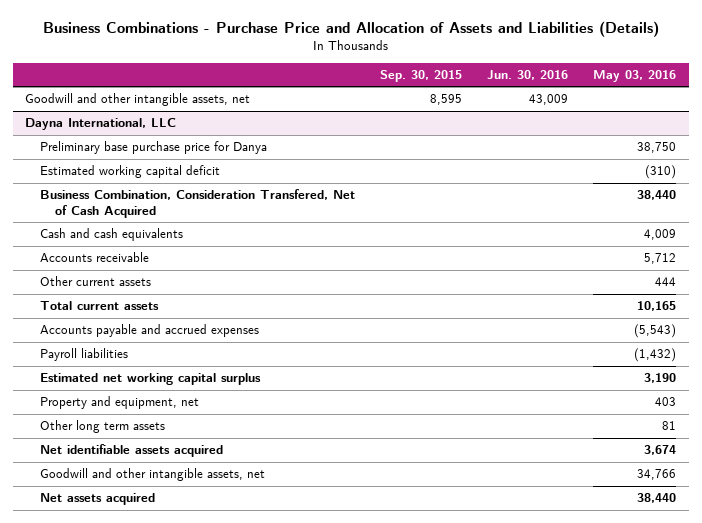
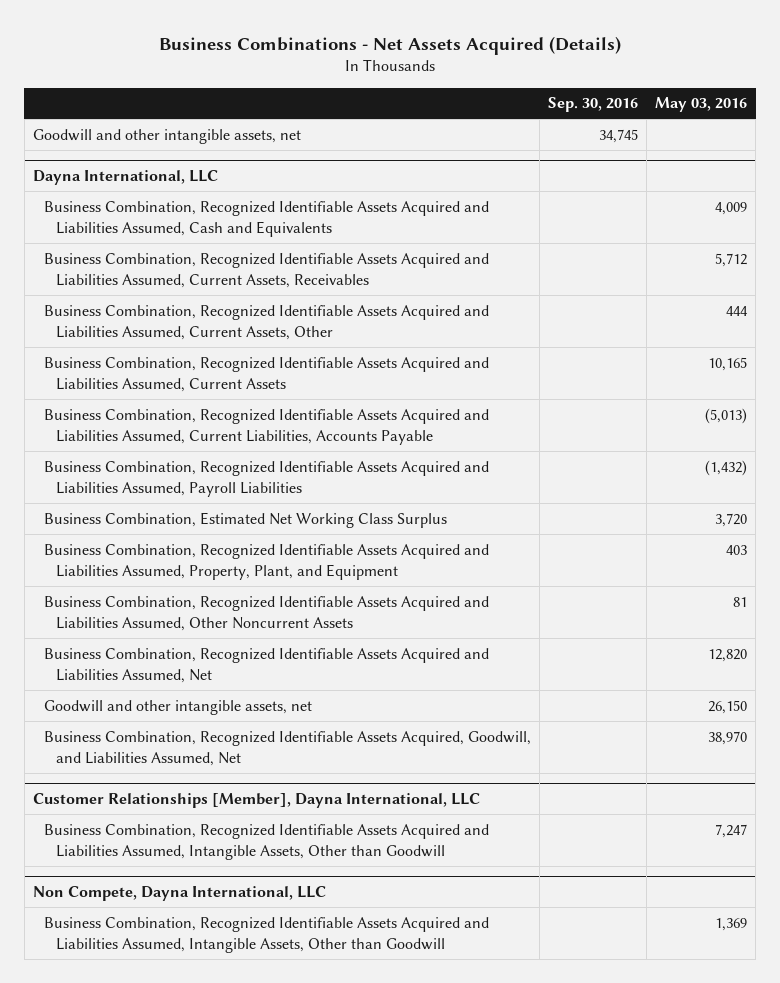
- Business Combinations - Purchase Price and Allocation of Assets and Liabilities (Details)
+ Business Combinations - Net Assets Acquired (Details)
- | Sep. 30, 2015 | Jun. 30, 2016 | May 03, 2016
+ | Sep. 30, 2016 | May 03, 2016
@ Dayna International, LLC
- Preliminary base purchase price for Danya | | | 38,750
- Estimated working capital deficit | | | (310)
- Business Combination, Consideration Transfered, Net of Cash Acquired | | | 38,440
- Cash and cash equivalents | | | 4,009
- Accounts receivable | | | 5,712
- Other current assets | | | 444
- Total current assets | | | 10,165
- Accounts payable and accrued expenses | | | (5,543)
- Payroll liabilities | | | (1,432)
- Estimated net working capital surplus | | | 3,190
- Property and equipment, net | | | 403
- Other long term assets | | | 81
- Net identifiable assets acquired | | | 3,674
- Goodwill and other intangible assets, net | | | 34,766
- Net assets acquired | | | 38,440
+ Business Combination, Recognized Identifiable Assets Acquired and Liabilities Assumed, Cash and Equivalents | | 4,009
+ Business Combination, Recognized Identifiable Assets Acquired and Liabilities Assumed, Current Assets, Receivables | | 5,712
+ Business Combination, Recognized Identifiable Assets Acquired and Liabilities Assumed, Current Assets, Other | | 444
+ Business Combination, Recognized Identifiable Assets Acquired and Liabilities Assumed, Current Assets | | 10,165
+ Business Combination, Recognized Identifiable Assets Acquired and Liabilities Assumed, Current Liabilities, Accounts Payable | | (5,013)
+ Business Combination, Recognized Identifiable Assets Acquired and Liabilities Assumed, Payroll Liabilities | | (1,432)
+ Business Combination, Estimated Net Working Class Surplus | | 3,720
+ Business Combination, Recognized Identifiable Assets Acquired and Liabilities Assumed, Property, Plant, and Equipment | | 403
+ Business Combination, Recognized Identifiable Assets Acquired and Liabilities Assumed, Other Noncurrent Assets | | 81
+ Business Combination, Recognized Identifiable Assets Acquired and Liabilities Assumed, Net | | 12,820
+ Goodwill and other intangible assets, net | | 26,150
+ Business Combination, Recognized Identifiable Assets Acquired, Goodwill, and Liabilities Assumed, Net | | 38,970
+ Customer Relationships [Member], Dayna International, LLC
+ Business Combination, Recognized Identifiable Assets Acquired and Liabilities Assumed, Intangible Assets, Other than Goodwill | | 7,247
+ Non Compete, Dayna International, LLC
+ Business Combination, Recognized Identifiable Assets Acquired and Liabilities Assumed, Intangible Assets, Other than Goodwill | | 1,369

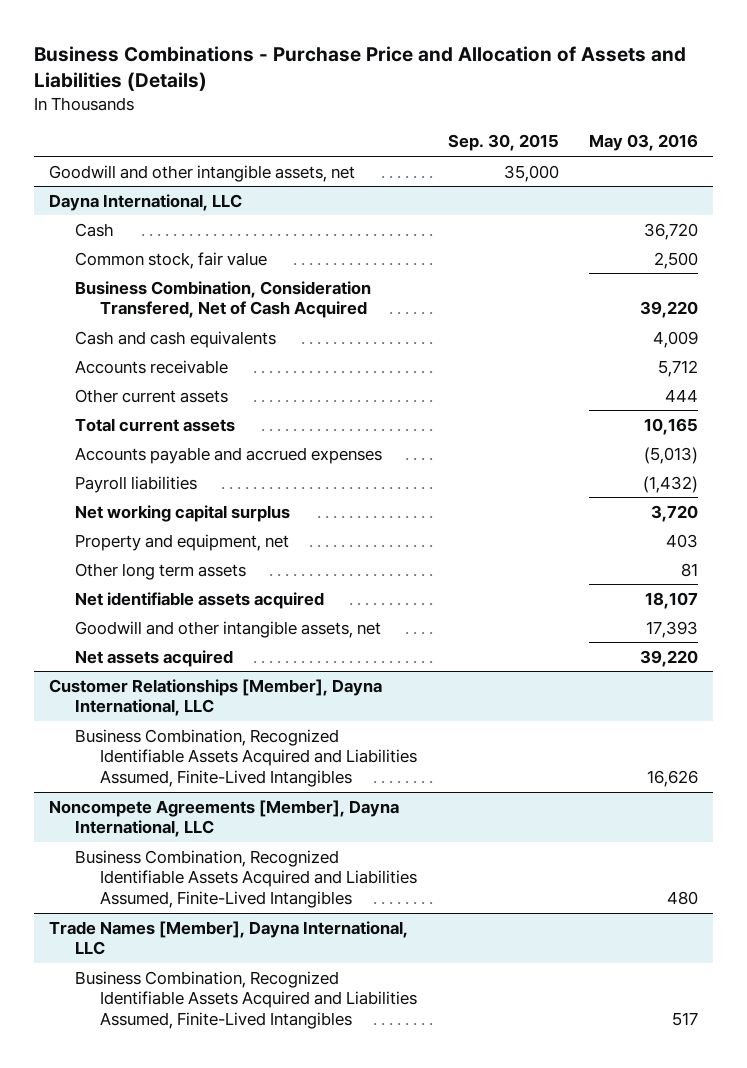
- Business Combinations - Net Assets Acquired (Details)
+ Business Combinations - Purchase Price and Allocation of Assets and Liabilities (Details)
- | Sep. 30, 2016 | May 03, 2016
+ | Sep. 30, 2015 | May 03, 2016
@ Dayna International, LLC
- Business Combination, Recognized Identifiable Assets Acquired and Liabilities Assumed, Cash and Equivalents | | 4,009
- Business Combination, Recognized Identifiable Assets Acquired and Liabilities Assumed, Current Assets, Receivables | | 5,712
- Business Combination, Recognized Identifiable Assets Acquired and Liabilities Assumed, Current Assets, Other | | 444
- Business Combination, Recognized Identifiable Assets Acquired and Liabilities Assumed, Current Assets | | 10,165
- Business Combination, Recognized Identifiable Assets Acquired and Liabilities Assumed, Current Liabilities, Accounts Payable | | (5,013)
- Business Combination, Recognized Identifiable Assets Acquired and Liabilities Assumed, Payroll Liabilities | | (1,432)
- Business Combination, Estimated Net Working Class Surplus | | 3,720
- Business Combination, Recognized Identifiable Assets Acquired and Liabilities Assumed, Property, Plant, and Equipment | | 403
- Business Combination, Recognized Identifiable Assets Acquired and Liabilities Assumed, Other Noncurrent Assets | | 81
- Business Combination, Recognized Identifiable Assets Acquired and Liabilities Assumed, Net | | 12,820
- Goodwill and other intangible assets, net | | 26,150
- Business Combination, Recognized Identifiable Assets Acquired, Goodwill, and Liabilities Assumed, Net | | 38,970
+ Cash | | 36,720
+ Common stock, fair value | | 2,500
+ Business Combination, Consideration Transfered, Net of Cash Acquired | | 39,220
+ Cash and cash equivalents | | 4,009
+ Accounts receivable | | 5,712
+ Other current assets | | 444
+ Total current assets | | 10,165
+ Accounts payable and accrued expenses | | (5,013)
+ Payroll liabilities | | (1,432)
+ Net working capital surplus | | 3,720
+ Property and equipment, net | | 403
+ Other long term assets | | 81
+ Net identifiable assets acquired | | 18,107
+ Goodwill and other intangible assets, net | | 17,393
+ Net assets acquired | | 39,220
@ Customer Relationships [Member], Dayna International, LLC
- Business Combination, Recognized Identifiable Assets Acquired and Liabilities Assumed, Intangible Assets, Other than Goodwill | | 7,247
- Non Compete, Dayna International, LLC
- Business Combination, Recognized Identifiable Assets Acquired and Liabilities Assumed, Intangible Assets, Other than Goodwill | | 1,369
@ Customer Relationships [Member], Dayna International, LLC
+ Business Combination, Recognized Identifiable Assets Acquired and Liabilities Assumed, Finite-Lived Intangibles | | 16,626
+ Noncompete Agreements [Member], Dayna International, LLC
+ Business Combination, Recognized Identifiable Assets Acquired and Liabilities Assumed, Finite-Lived Intangibles | | 480
+ Trade Names [Member], Dayna International, LLC
+ Business Combination, Recognized Identifiable Assets Acquired and Liabilities Assumed, Finite-Lived Intangibles | | 517

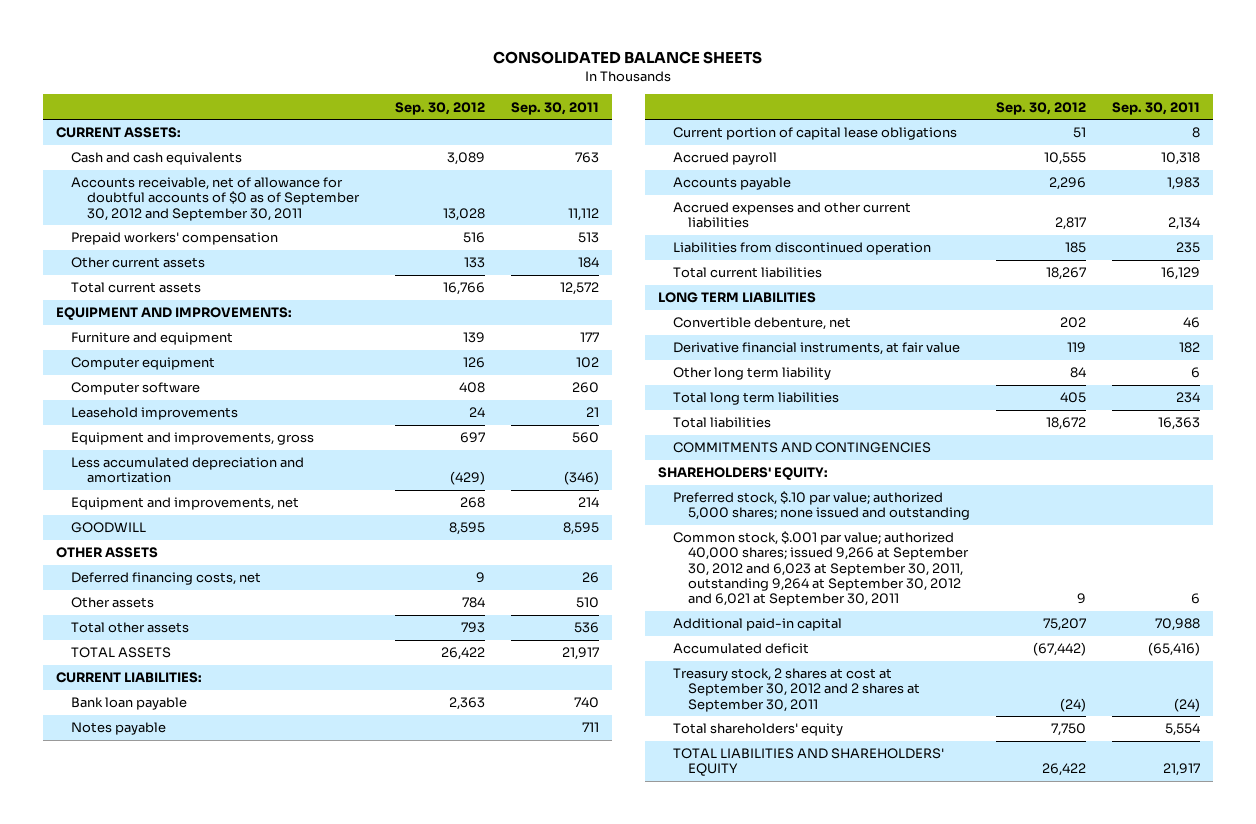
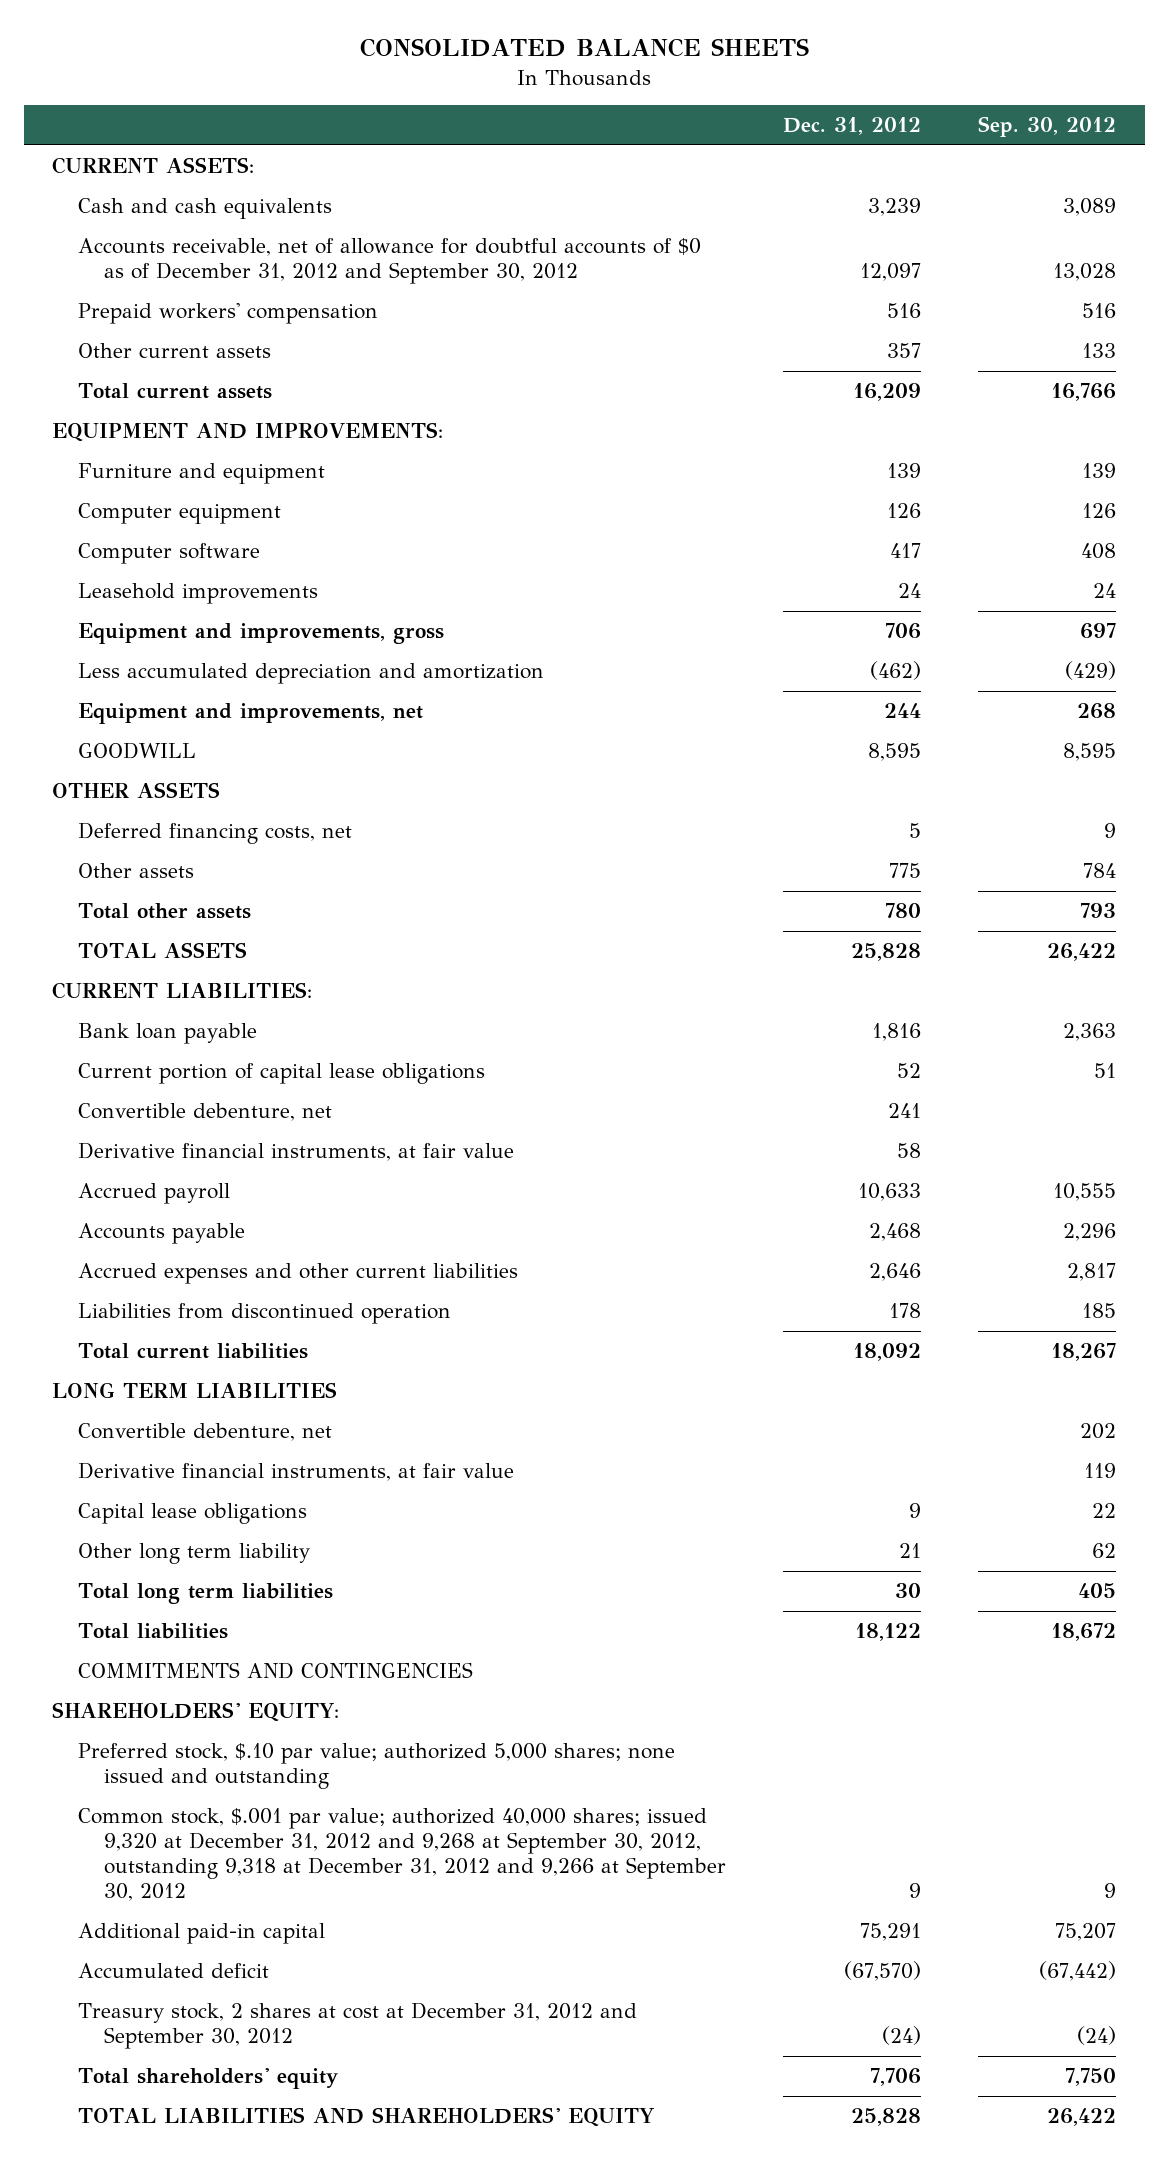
- | Sep. 30, 2012 | Sep. 30, 2011
+ | Dec. 31, 2012 | Sep. 30, 2012
- Accounts receivable, net of allowance for doubtful accounts of $0 as of September 30, 2012 and September 30, 2011 | 13,028 | 11,112
+ Accounts receivable, net of allowance for doubtful accounts of $0 as of December 31, 2012 and September 30, 2012 | 12,097 | 13,028
- Notes payable | | 711
+ Convertible debenture, net | 241 |
+ Derivative financial instruments, at fair value | 58 |
- Other long term liability | 84 | 6
+ Capital lease obligations | 9 | 22
+ Other long term liability | 21 | 62
- Common stock, $.001 par value; authorized 40,000 shares; issued 9,266 at September 30, 2012 and 6,023 at September 30, 2011, outstanding 9,264 at September 30, 2012 and 6,021 at September 30, 2011 | 9 | 6
+ Common stock, $.001 par value; authorized 40,000 shares; issued 9,320 at December 31, 2012 and 9,268 at September 30, 2012, outstanding 9,318 at December 31, 2012 and 9,266 at September 30, 2012 | 9 | 9
- Treasury stock, 2 shares at cost at September 30, 2012 and 2 shares at September 30, 2011 | (24) | (24)
+ Treasury stock, 2 shares at cost at December 31, 2012 and September 30, 2012 | (24) | (24)

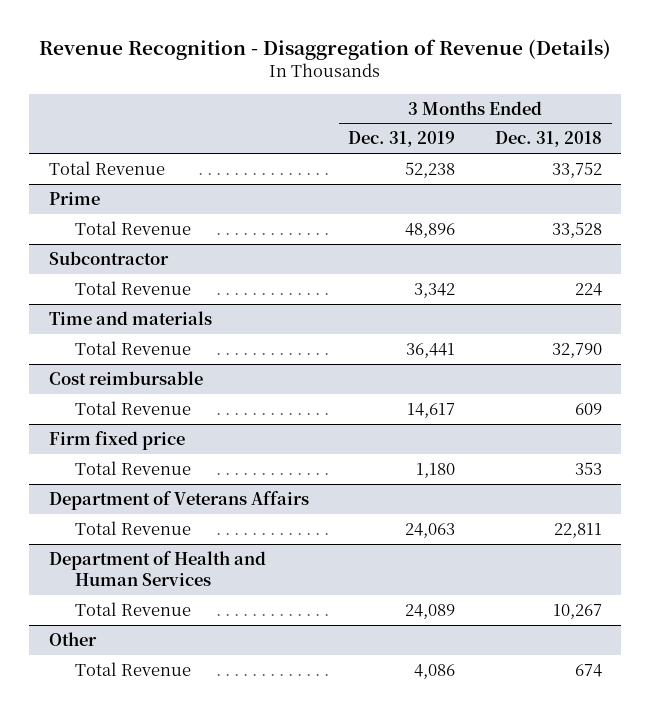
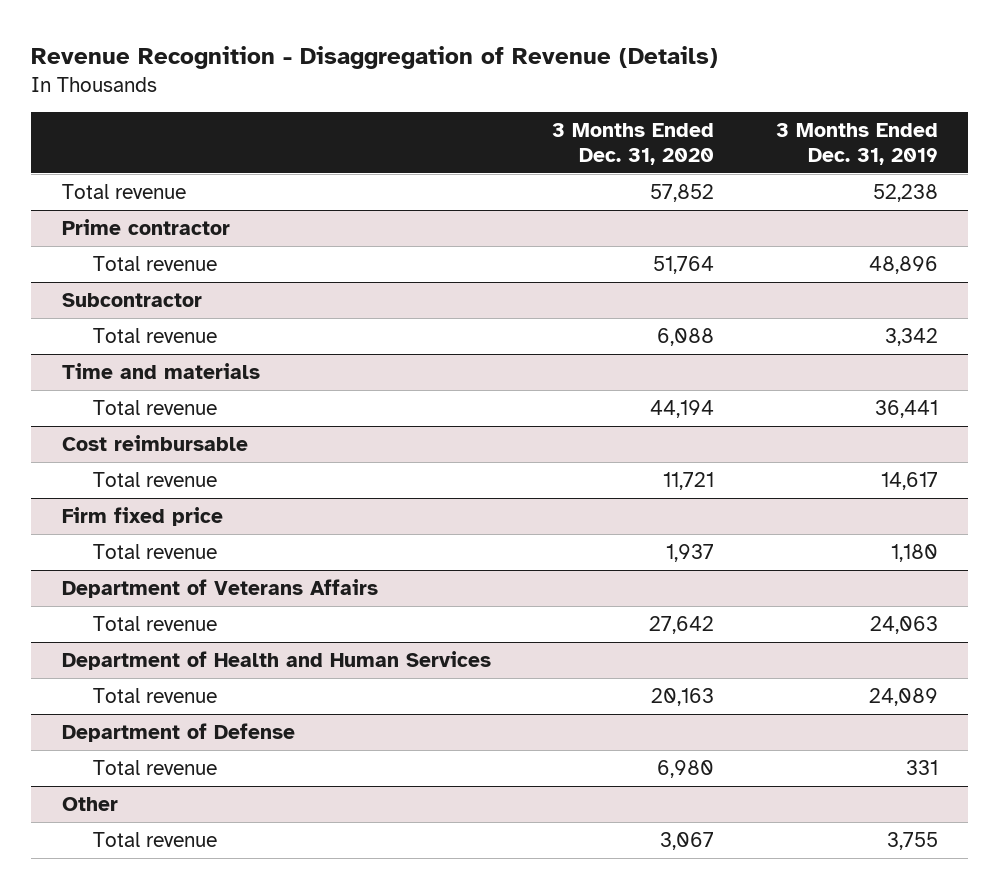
- | 3 Months Ended Dec. 31, 2019 | 3 Months Ended Dec. 31, 2018
+ | 3 Months Ended Dec. 31, 2020 | 3 Months Ended Dec. 31, 2019
- Total Revenue | 52,238 | 33,752
- Prime
- Total Revenue | 48,896 | 33,528
+ Total revenue | 57,852 | 52,238
+ Prime contractor
+ Total revenue | 51,764 | 48,896
@ Subcontractor
- Total Revenue | 3,342 | 224
+ Total revenue | 6,088 | 3,342
@ Time and materials
- Total Revenue | 36,441 | 32,790
+ Total revenue | 44,194 | 36,441
@ Cost reimbursable
- Total Revenue | 14,617 | 609
+ Total revenue | 11,721 | 14,617
@ Firm fixed price
- Total Revenue | 1,180 | 353
+ Total revenue | 1,937 | 1,180
@ Department of Veterans Affairs
- Total Revenue | 24,063 | 22,811
+ Total revenue | 27,642 | 24,063
@ Department of Health and Human Services
- Total Revenue | 24,089 | 10,267
+ Total revenue | 20,163 | 24,089
+ Department of Defense
+ Total revenue | 6,980 | 331
@ Other
- Total Revenue | 4,086 | 674
+ Total revenue | 3,067 | 3,755

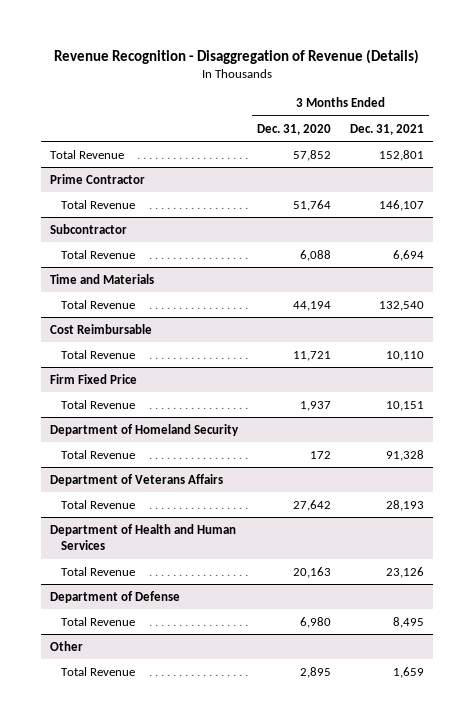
- | 3 Months Ended Dec. 31, 2020 | 3 Months Ended Dec. 31, 2019
+ | 3 Months Ended Dec. 31, 2020 | 3 Months Ended Dec. 31, 2021
- Total revenue | 57,852 | 52,238
- Prime contractor
- Total revenue | 51,764 | 48,896
+ Total Revenue | 57,852 | 152,801
+ Prime Contractor
+ Total Revenue | 51,764 | 146,107
@ Subcontractor
- Total revenue | 6,088 | 3,342
- Time and materials
- Total revenue | 44,194 | 36,441
- Cost reimbursable
- Total revenue | 11,721 | 14,617
- Firm fixed price
- Total revenue | 1,937 | 1,180
@ Subcontractor
+ Total Revenue | 6,088 | 6,694
+ Time and Materials
+ Total Revenue | 44,194 | 132,540
+ Cost Reimbursable
+ Total Revenue | 11,721 | 10,110
+ Firm Fixed Price
+ Total Revenue | 1,937 | 10,151
+ Department of Homeland Security
+ Total Revenue | 172 | 91,328
@ Department of Veterans Affairs
- Total revenue | 27,642 | 24,063
+ Total Revenue | 27,642 | 28,193
@ Department of Health and Human Services
- Total revenue | 20,163 | 24,089
+ Total Revenue | 20,163 | 23,126
@ Department of Defense
- Total revenue | 6,980 | 331
+ Total Revenue | 6,980 | 8,495
@ Other
- Total revenue | 3,067 | 3,755
+ Total Revenue | 2,895 | 1,659

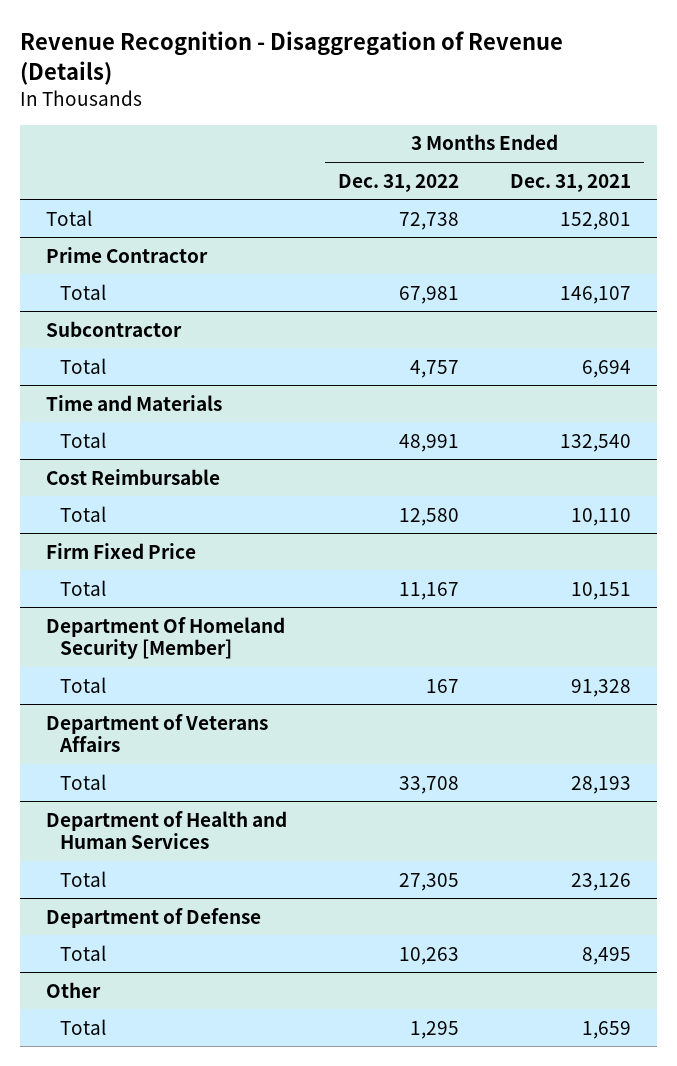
- | 3 Months Ended Dec. 31, 2020 | 3 Months Ended Dec. 31, 2021
+ | 3 Months Ended Dec. 31, 2022 | 3 Months Ended Dec. 31, 2021
- Total Revenue | 57,852 | 152,801
+ Total | 72,738 | 152,801
@ Prime Contractor
- Total Revenue | 51,764 | 146,107
+ Total | 67,981 | 146,107
@ Subcontractor
- Total Revenue | 6,088 | 6,694
+ Total | 4,757 | 6,694
@ Time and Materials
- Total Revenue | 44,194 | 132,540
+ Total | 48,991 | 132,540
@ Cost Reimbursable
- Total Revenue | 11,721 | 10,110
+ Total | 12,580 | 10,110
@ Firm Fixed Price
- Total Revenue | 1,937 | 10,151
- Department of Homeland Security
- Total Revenue | 172 | 91,328
@ Firm Fixed Price
+ Total | 11,167 | 10,151
+ Department Of Homeland Security [Member]
+ Total | 167 | 91,328
@ Department of Veterans Affairs
- Total Revenue | 27,642 | 28,193
+ Total | 33,708 | 28,193
@ Department of Health and Human Services
- Total Revenue | 20,163 | 23,126
+ Total | 27,305 | 23,126
@ Department of Defense
- Total Revenue | 6,980 | 8,495
+ Total | 10,263 | 8,495
@ Other
- Total Revenue | 2,895 | 1,659
+ Total | 1,295 | 1,659

